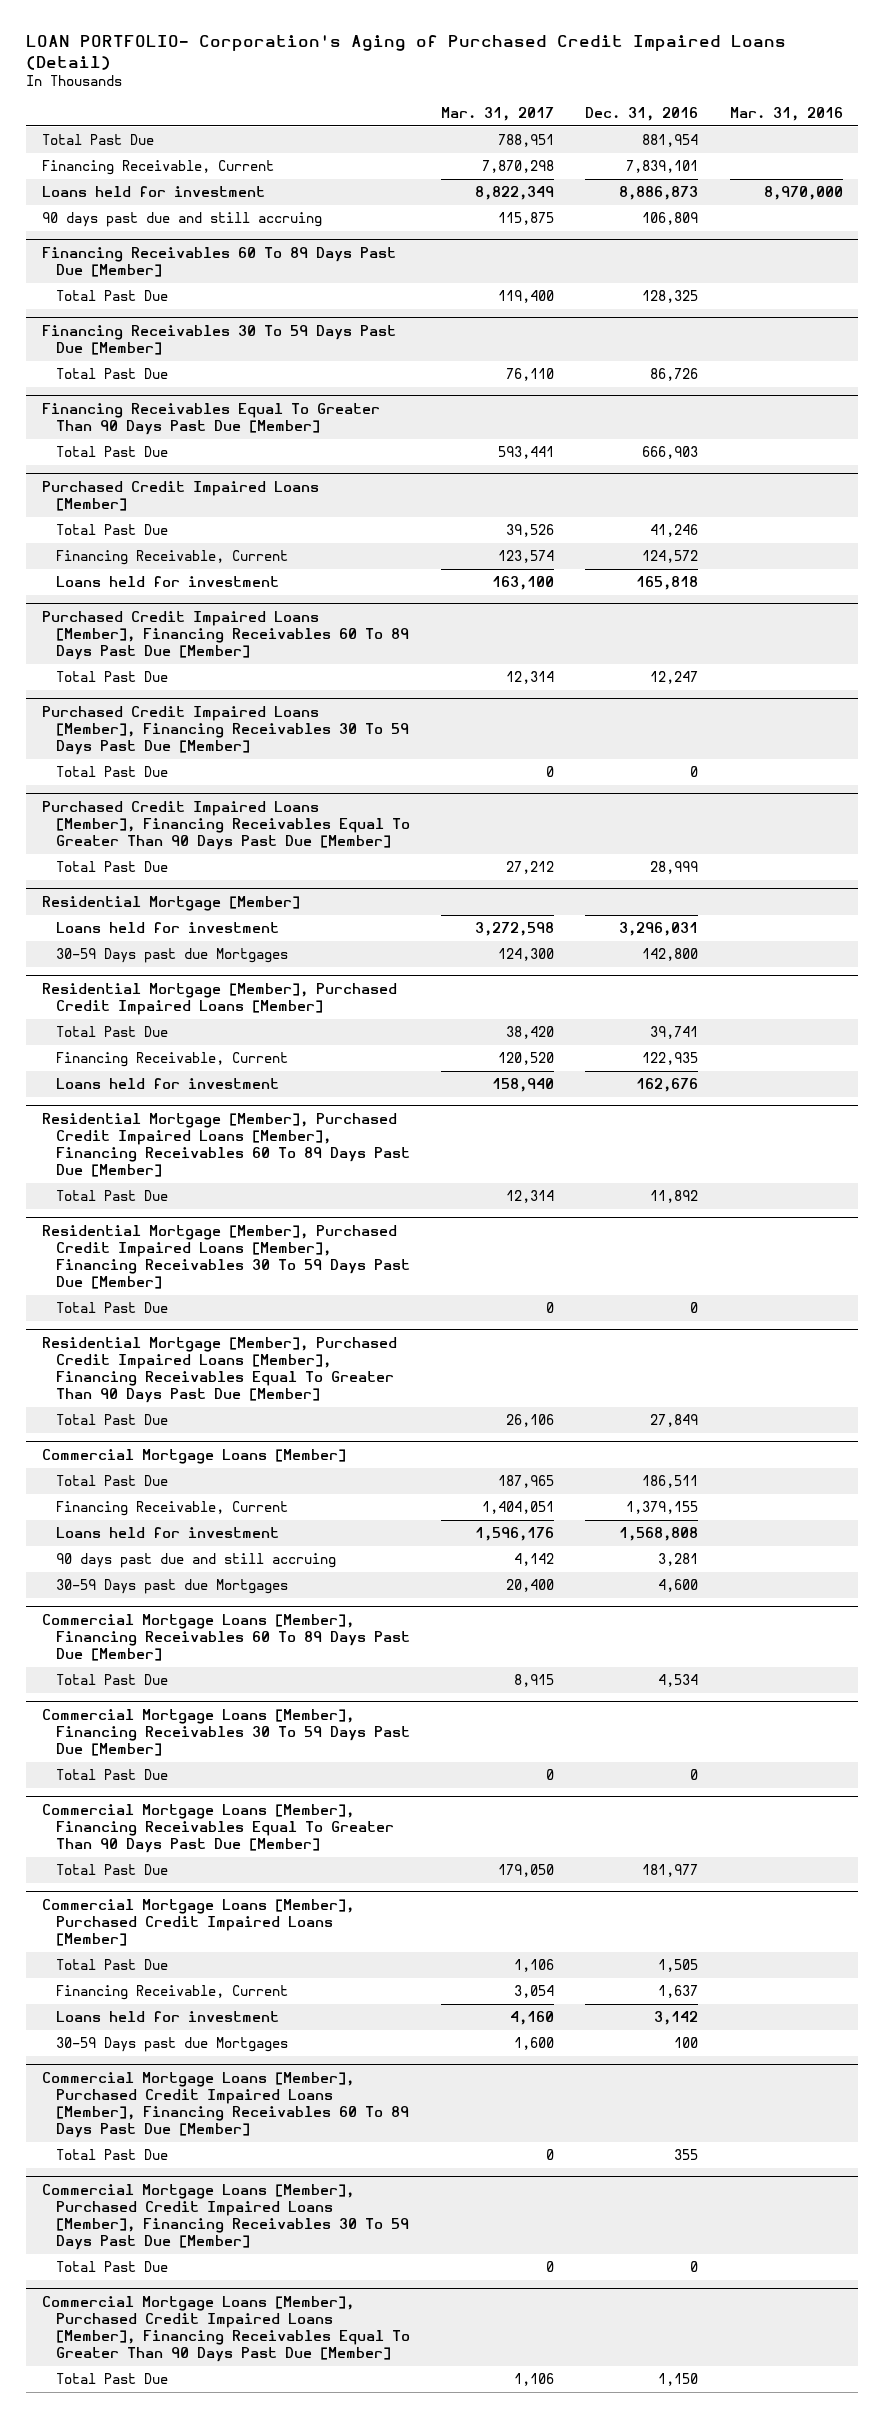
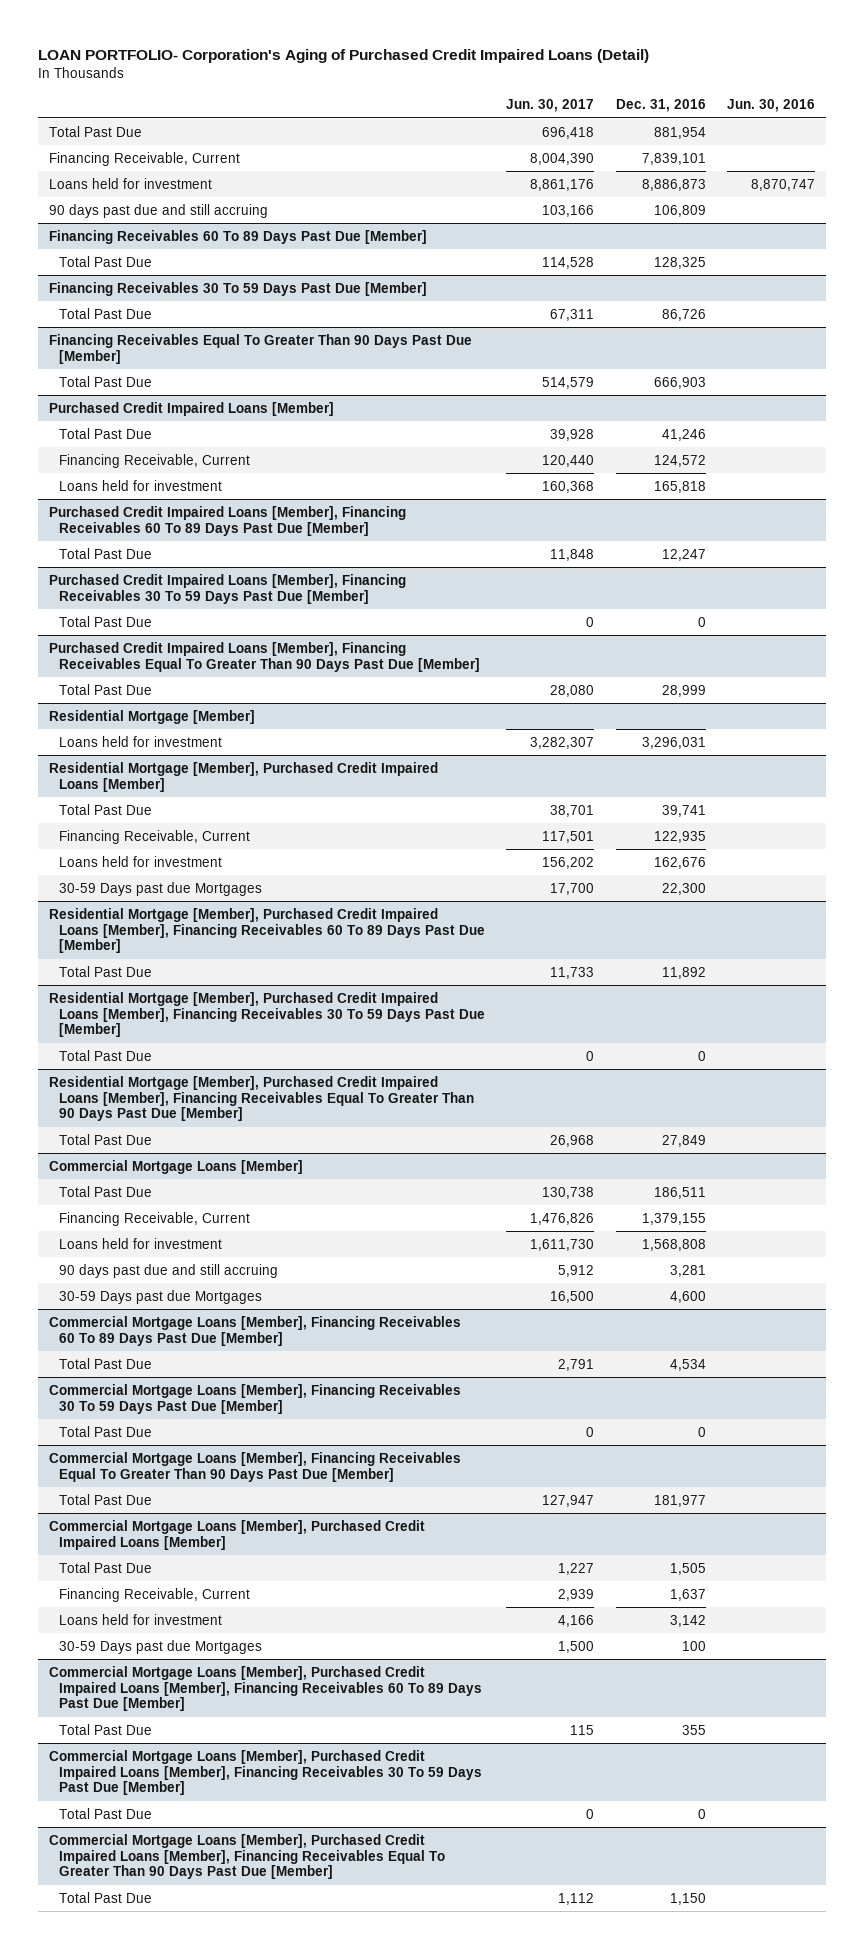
- | Mar. 31, 2017 | Dec. 31, 2016 | Mar. 31, 2016
+ | Jun. 30, 2017 | Dec. 31, 2016 | Jun. 30, 2016
@ Residential Mortgage [Member]
- 30-59 Days past due Mortgages | 124,300 | 142,800 |
@ Residential Mortgage [Member], Purchased Credit Impaired Loans [Member]
+ 30-59 Days past due Mortgages | 17,700 | 22,300 |

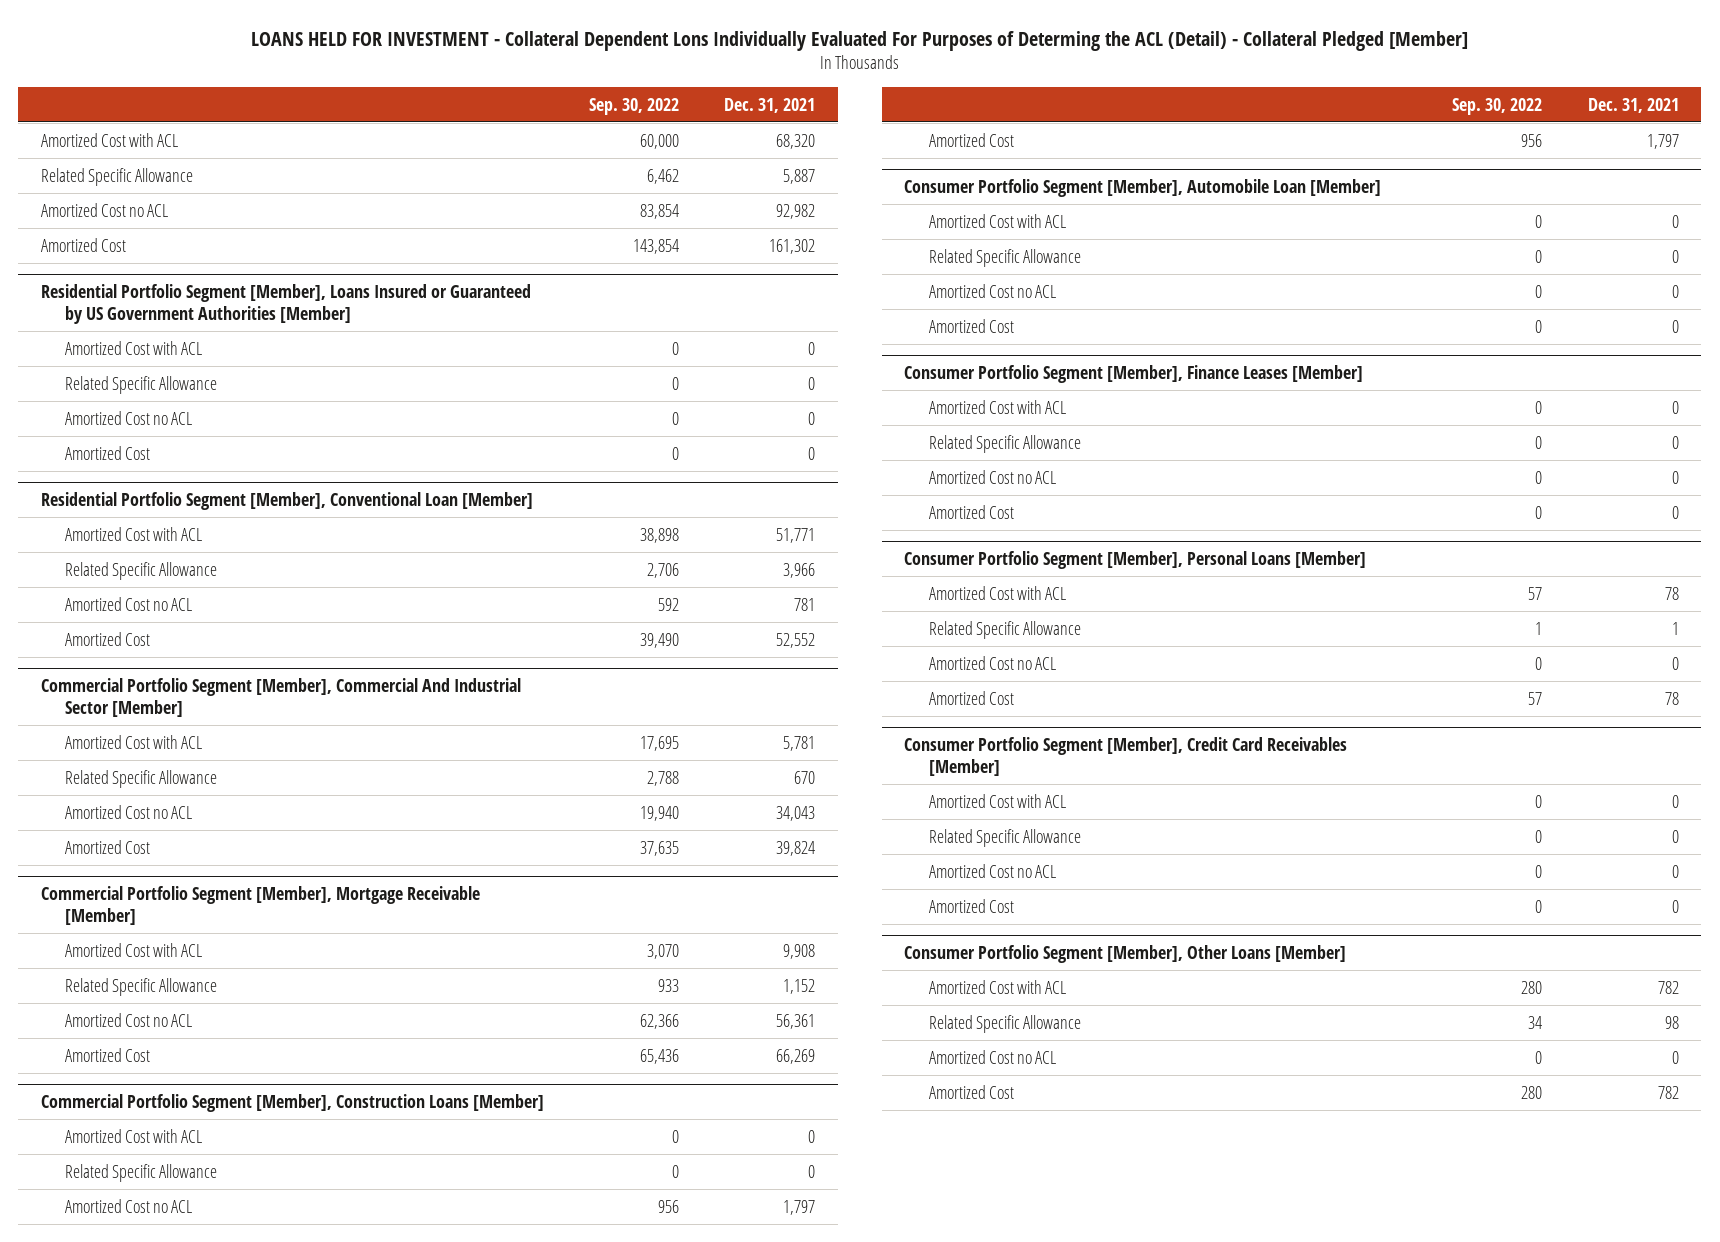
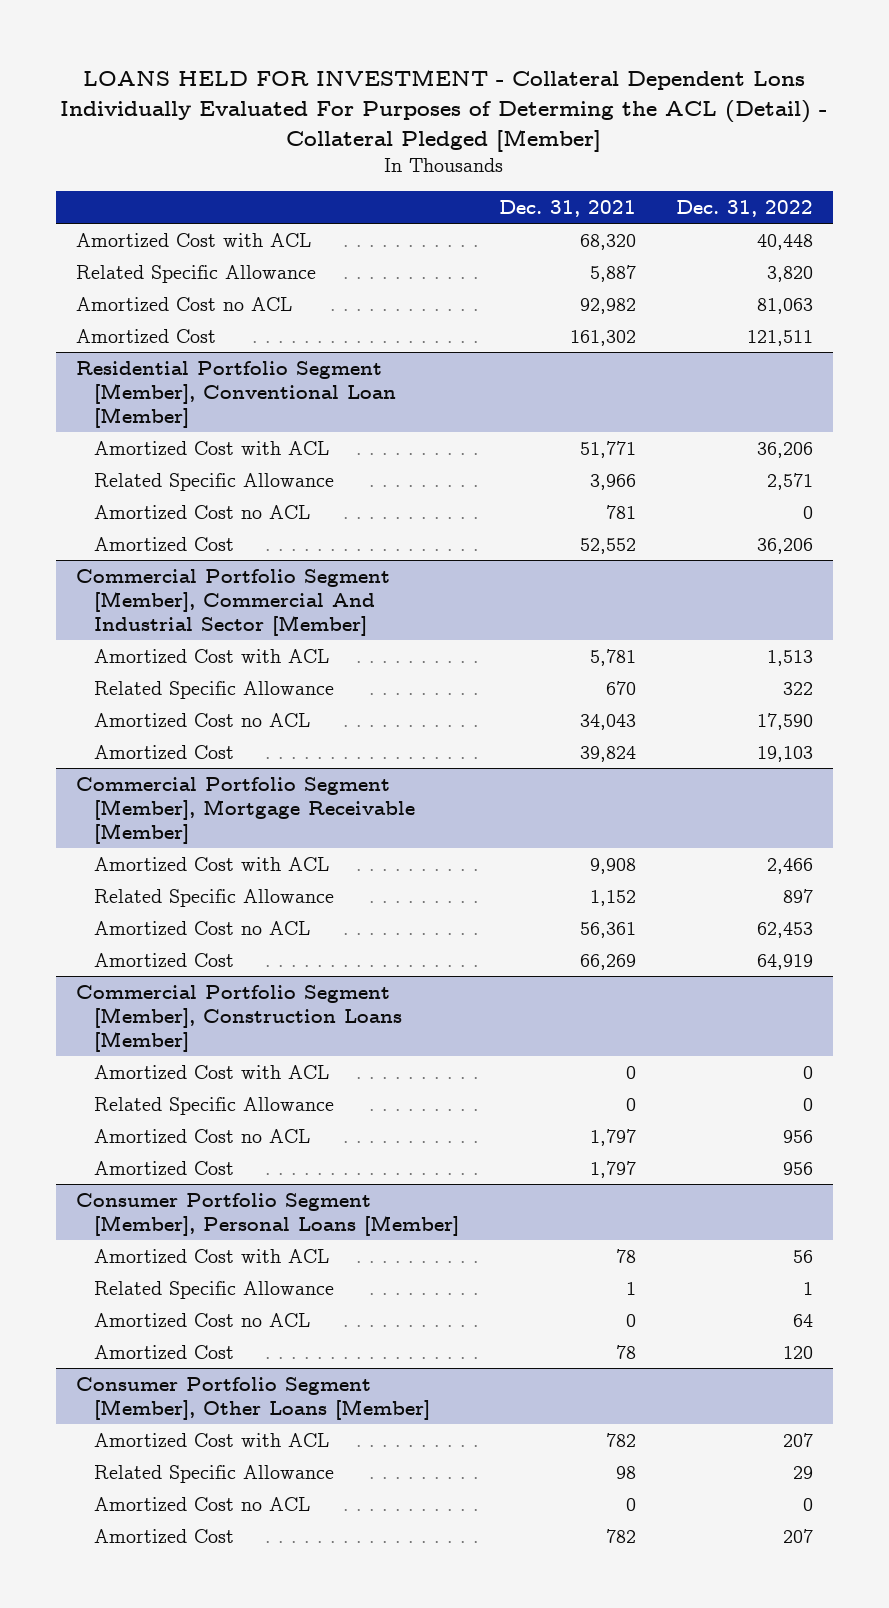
- | Sep. 30, 2022 | Dec. 31, 2021
+ | Dec. 31, 2021 | Dec. 31, 2022
- Residential Portfolio Segment [Member], Loans Insured or Guaranteed by US Government Authorities [Member]
- Amortized Cost with ACL | 0 | 0
- Related Specific Allowance | 0 | 0
- Amortized Cost no ACL | 0 | 0
- Amortized Cost | 0 | 0
- Consumer Portfolio Segment [Member], Automobile Loan [Member]
- Amortized Cost with ACL | 0 | 0
- Related Specific Allowance | 0 | 0
- Amortized Cost no ACL | 0 | 0
- Amortized Cost | 0 | 0
- Consumer Portfolio Segment [Member], Finance Leases [Member]
- Amortized Cost with ACL | 0 | 0
- Related Specific Allowance | 0 | 0
- Amortized Cost no ACL | 0 | 0
- Amortized Cost | 0 | 0
- Consumer Portfolio Segment [Member], Credit Card Receivables [Member]
- Amortized Cost with ACL | 0 | 0
- Related Specific Allowance | 0 | 0
- Amortized Cost no ACL | 0 | 0
- Amortized Cost | 0 | 0

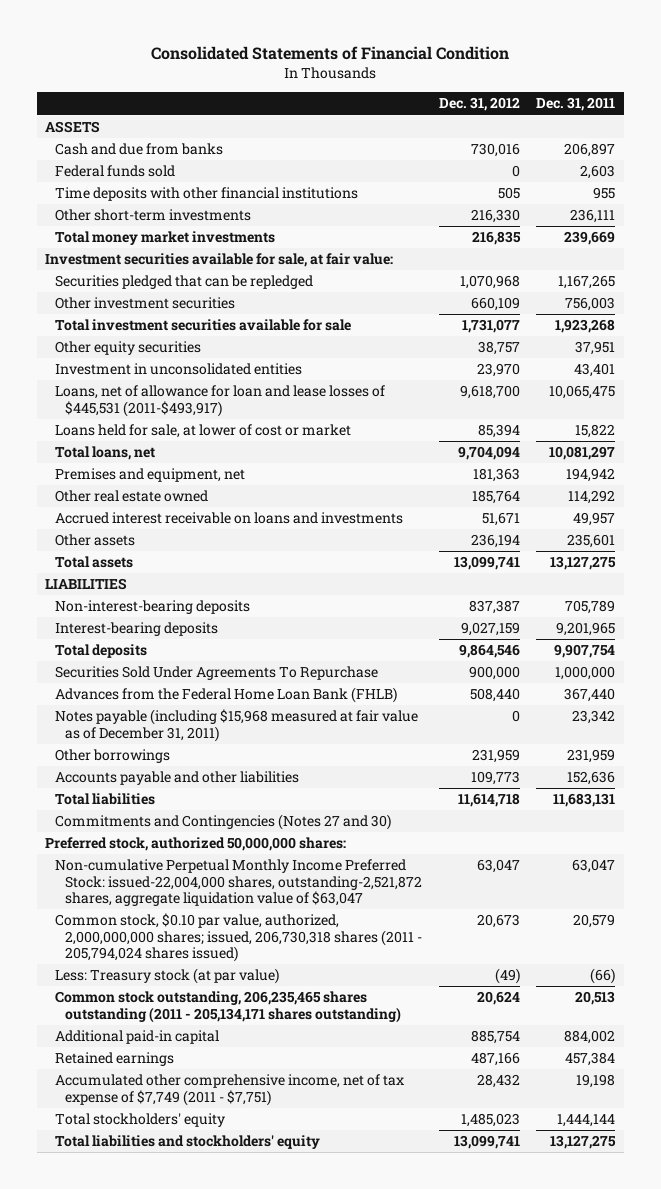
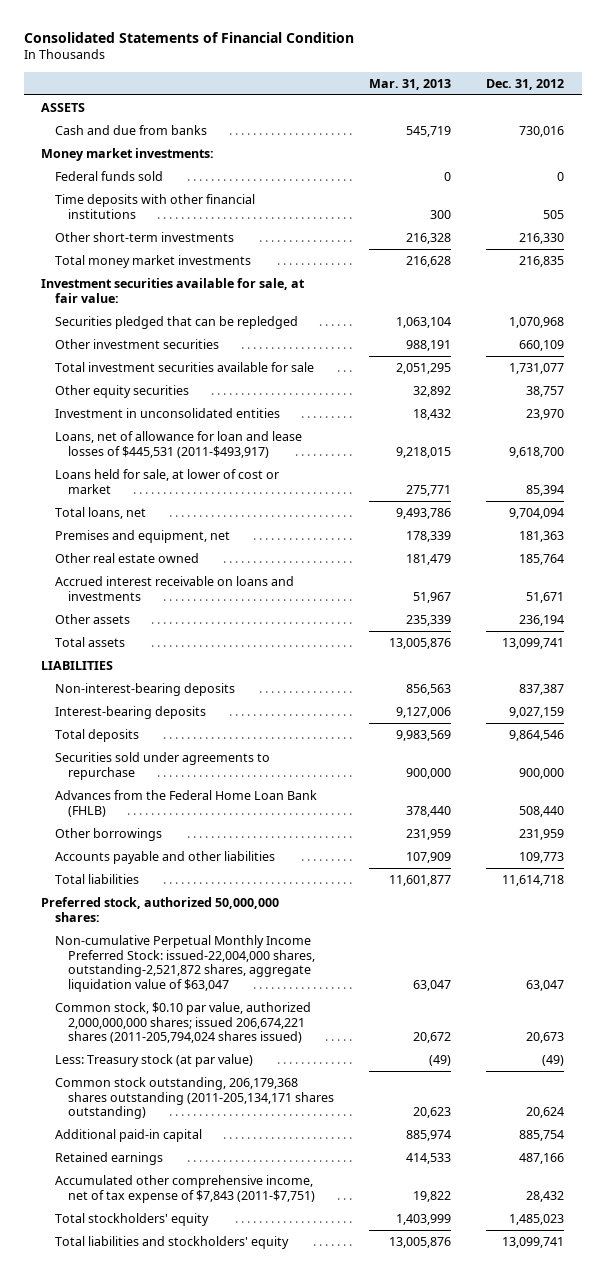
- | Dec. 31, 2012 | Dec. 31, 2011
+ | Mar. 31, 2013 | Dec. 31, 2012
+ Money market investments:
- Securities Sold Under Agreements To Repurchase | 900,000 | 1,000,000
+ Securities sold under agreements to repurchase | 900,000 | 900,000
- Notes payable (including $15,968 measured at fair value as of December 31, 2011) | 0 | 23,342
- Commitments and Contingencies (Notes 27 and 30)
- Common stock, $0.10 par value, authorized, 2,000,000,000 shares; issued, 206,730,318 shares (2011 - 205,794,024 shares issued) | 20,673 | 20,579
+ Common stock, $0.10 par value, authorized 2,000,000,000 shares; issued 206,674,221 shares (2011-205,794,024 shares issued) | 20,672 | 20,673
- Common stock outstanding, 206,235,465 shares outstanding (2011 - 205,134,171 shares outstanding) | 20,624 | 20,513
+ Common stock outstanding, 206,179,368 shares outstanding (2011-205,134,171 shares outstanding) | 20,623 | 20,624
- Accumulated other comprehensive income, net of tax expense of $7,749 (2011 - $7,751) | 28,432 | 19,198
+ Accumulated other comprehensive income, net of tax expense of $7,843 (2011-$7,751) | 19,822 | 28,432

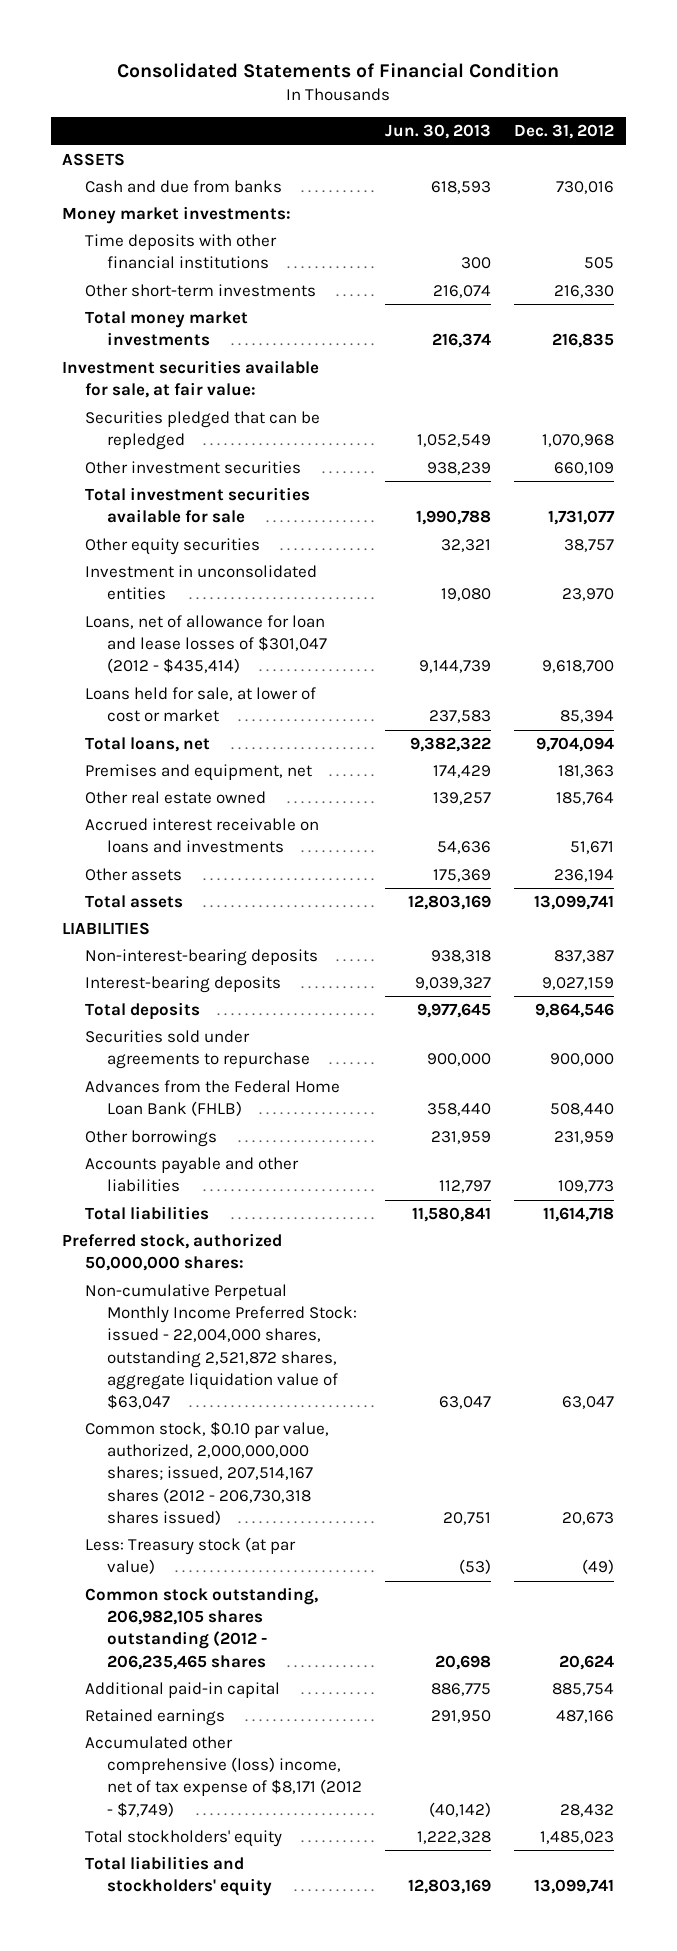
- | Mar. 31, 2013 | Dec. 31, 2012
+ | Jun. 30, 2013 | Dec. 31, 2012
- Federal funds sold | 0 | 0
- Loans, net of allowance for loan and lease losses of $445,531 (2011-$493,917) | 9,218,015 | 9,618,700
+ Loans, net of allowance for loan and lease losses of $301,047 (2012 - $435,414) | 9,144,739 | 9,618,700
- Non-cumulative Perpetual Monthly Income Preferred Stock: issued-22,004,000 shares, outstanding-2,521,872 shares, aggregate liquidation value of $63,047 | 63,047 | 63,047
- Common stock, $0.10 par value, authorized 2,000,000,000 shares; issued 206,674,221 shares (2011-205,794,024 shares issued) | 20,672 | 20,673
+ Non-cumulative Perpetual Monthly Income Preferred Stock: issued - 22,004,000 shares, outstanding 2,521,872 shares, aggregate liquidation value of $63,047 | 63,047 | 63,047
+ Common stock, $0.10 par value, authorized, 2,000,000,000 shares; issued, 207,514,167 shares (2012 - 206,730,318 shares issued) | 20,751 | 20,673
- Common stock outstanding, 206,179,368 shares outstanding (2011-205,134,171 shares outstanding) | 20,623 | 20,624
+ Common stock outstanding, 206,982,105 shares outstanding (2012 - 206,235,465 shares | 20,698 | 20,624
- Accumulated other comprehensive income, net of tax expense of $7,843 (2011-$7,751) | 19,822 | 28,432
+ Accumulated other comprehensive (loss) income, net of tax expense of $8,171 (2012 - $7,749) | (40,142) | 28,432

